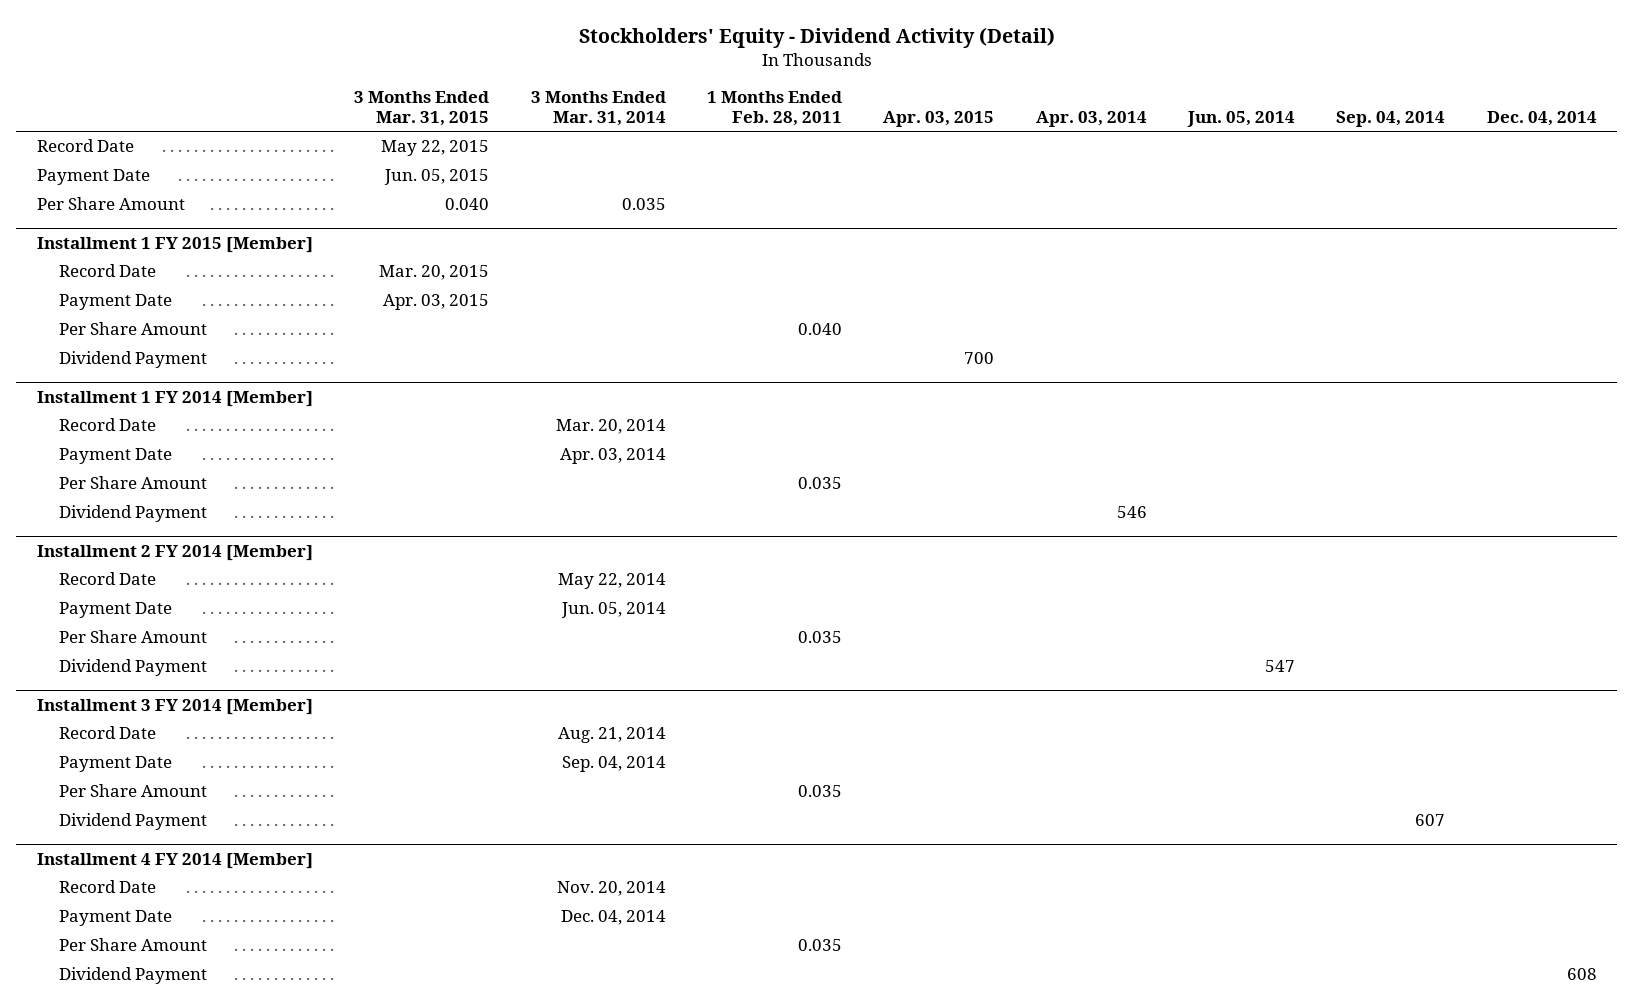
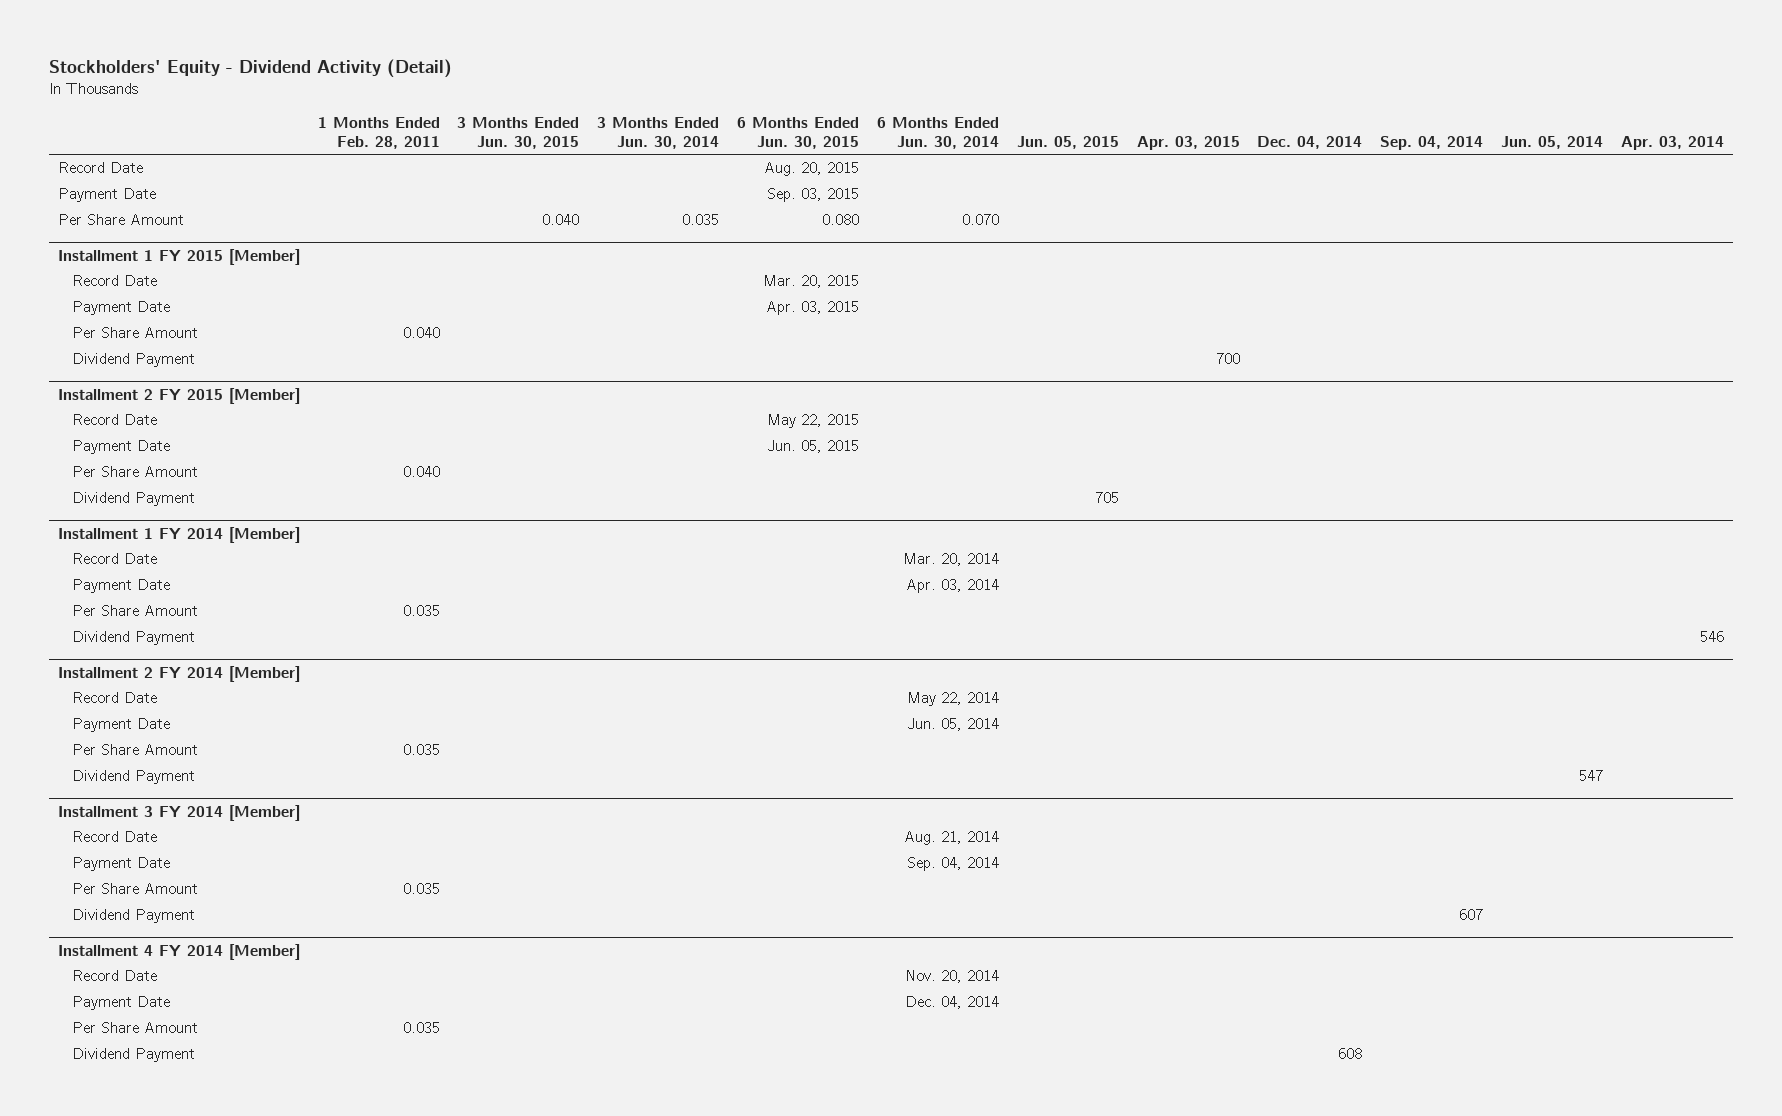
- | 3 Months Ended Mar. 31, 2015 | 3 Months Ended Mar. 31, 2014 | 1 Months Ended Feb. 28, 2011 | Apr. 03, 2015 | Apr. 03, 2014 | Jun. 05, 2014 | Sep. 04, 2014 | Dec. 04, 2014
+ | 1 Months Ended Feb. 28, 2011 | 3 Months Ended Jun. 30, 2015 | 3 Months Ended Jun. 30, 2014 | 6 Months Ended Jun. 30, 2015 | 6 Months Ended Jun. 30, 2014 | Jun. 05, 2015 | Apr. 03, 2015 | Dec. 04, 2014 | Sep. 04, 2014 | Jun. 05, 2014 | Apr. 03, 2014
+ Installment 2 FY 2015 [Member]
+ Record Date | | | | May 22, 2015 | | | | | | |
+ Payment Date | | | | Jun. 05, 2015 | | | | | | |
+ Per Share Amount | 0.040 | | | | | | | | | |
+ Dividend Payment | | | | | | 705 | | | | |

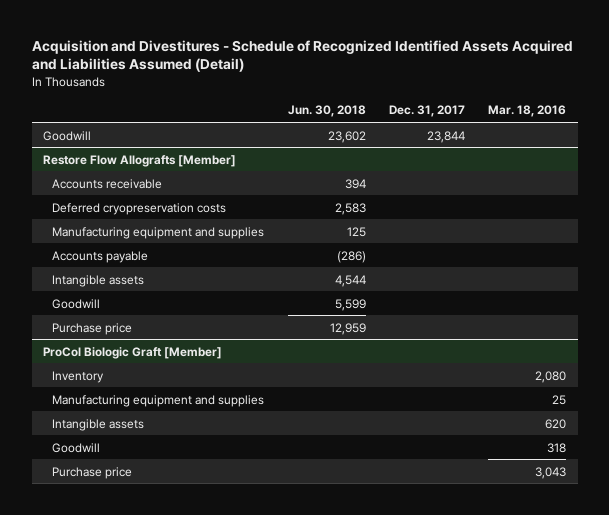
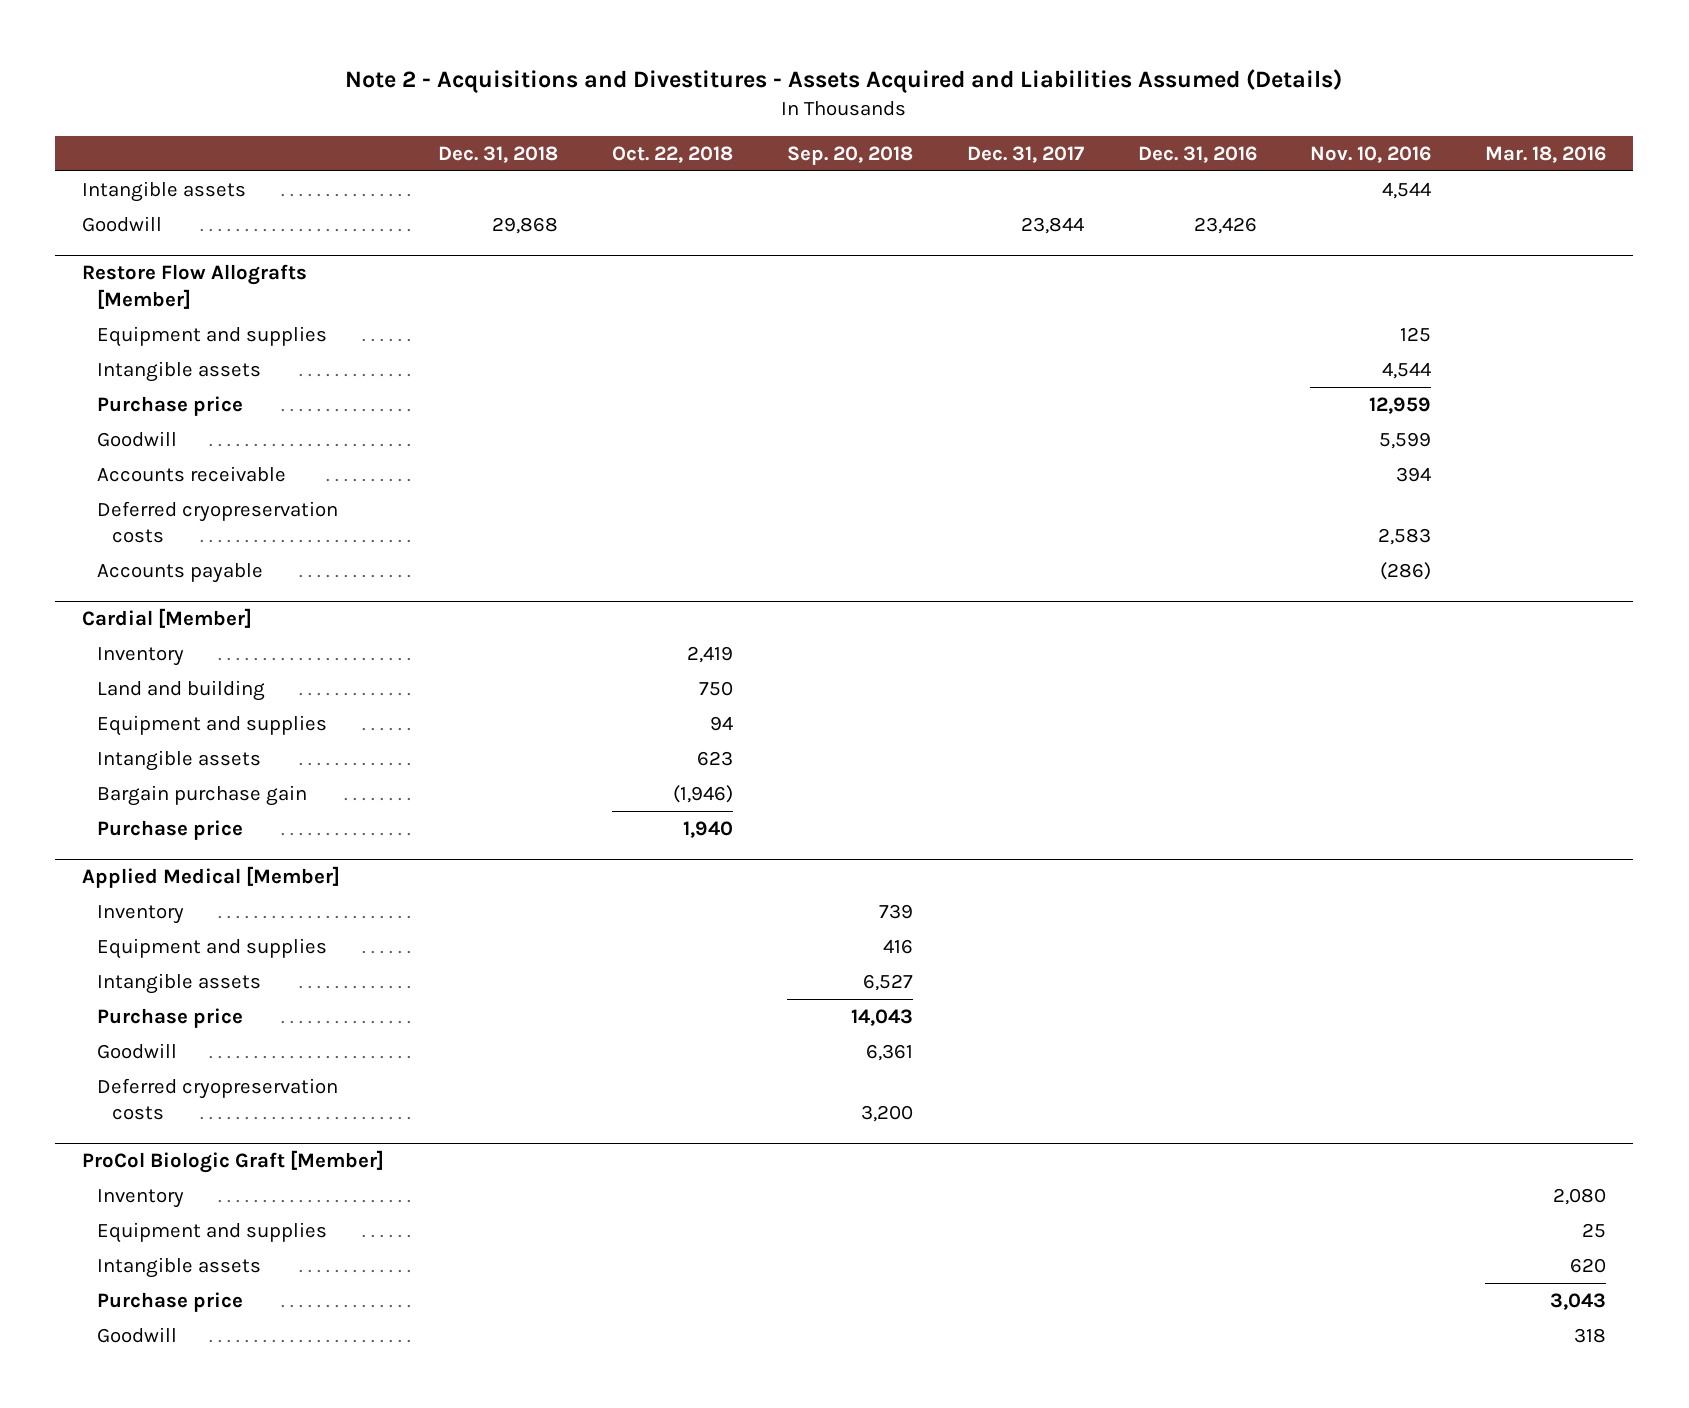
- Acquisition and Divestitures - Schedule of Recognized Identified Assets Acquired and Liabilities Assumed (Detail)
+ Note 2 - Acquisitions and Divestitures - Assets Acquired and Liabilities Assumed (Details)
- | Jun. 30, 2018 | Dec. 31, 2017 | Mar. 18, 2016
+ | Dec. 31, 2018 | Oct. 22, 2018 | Sep. 20, 2018 | Dec. 31, 2017 | Dec. 31, 2016 | Nov. 10, 2016 | Mar. 18, 2016
+ Intangible assets | | | | | | 4,544 |
@ Restore Flow Allografts [Member]
+ Equipment and supplies | | | | | | 125 |
moved up: Intangible assets | | | | | | 4,544 |
moved up: Purchase price | | | | | | 12,959 |
moved up: Goodwill | | | | | | 5,599 |
- Manufacturing equipment and supplies | 125 | |
+ Cardial [Member]
+ Inventory | | 2,419 | | | | |
+ Land and building | | 750 | | | | |
+ Equipment and supplies | | 94 | | | | |
+ Intangible assets | | 623 | | | | |
+ Bargain purchase gain | | (1,946) | | | | |
+ Purchase price | | 1,940 | | | | |
+ Applied Medical [Member]
+ Inventory | | | 739 | | | |
+ Equipment and supplies | | | 416 | | | |
+ Intangible assets | | | 6,527 | | | |
+ Purchase price | | | 14,043 | | | |
+ Goodwill | | | 6,361 | | | |
+ Deferred cryopreservation costs | | | 3,200 | | | |
@ ProCol Biologic Graft [Member]
- Manufacturing equipment and supplies | | | 25
+ Equipment and supplies | | | | | | | 25
moved down: Goodwill | | | | | | | 318

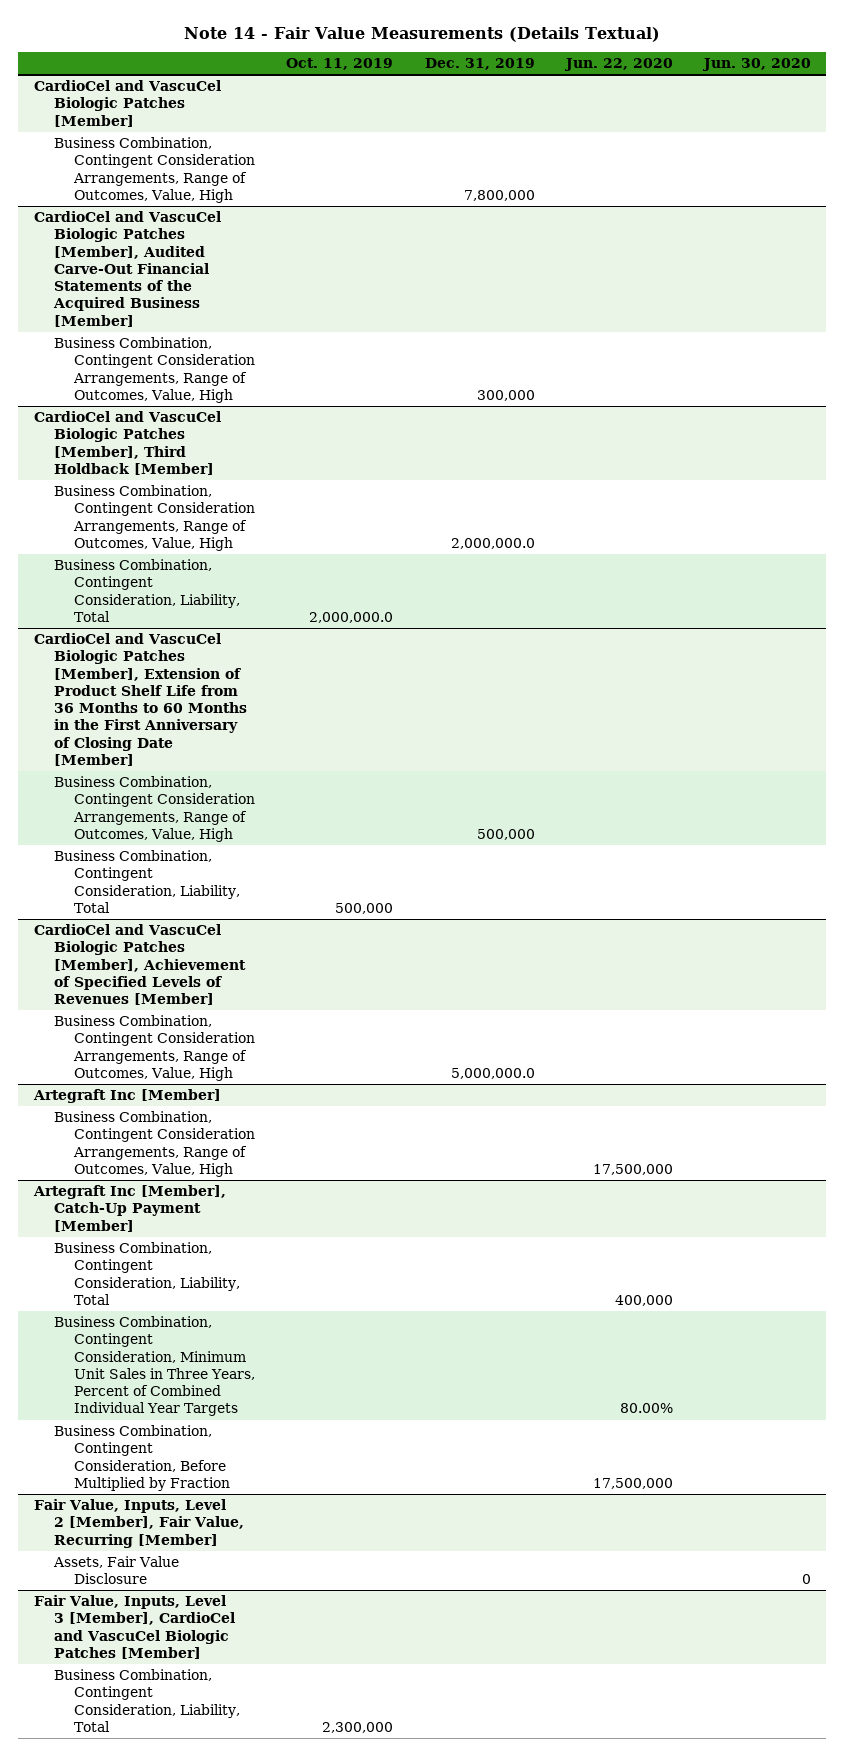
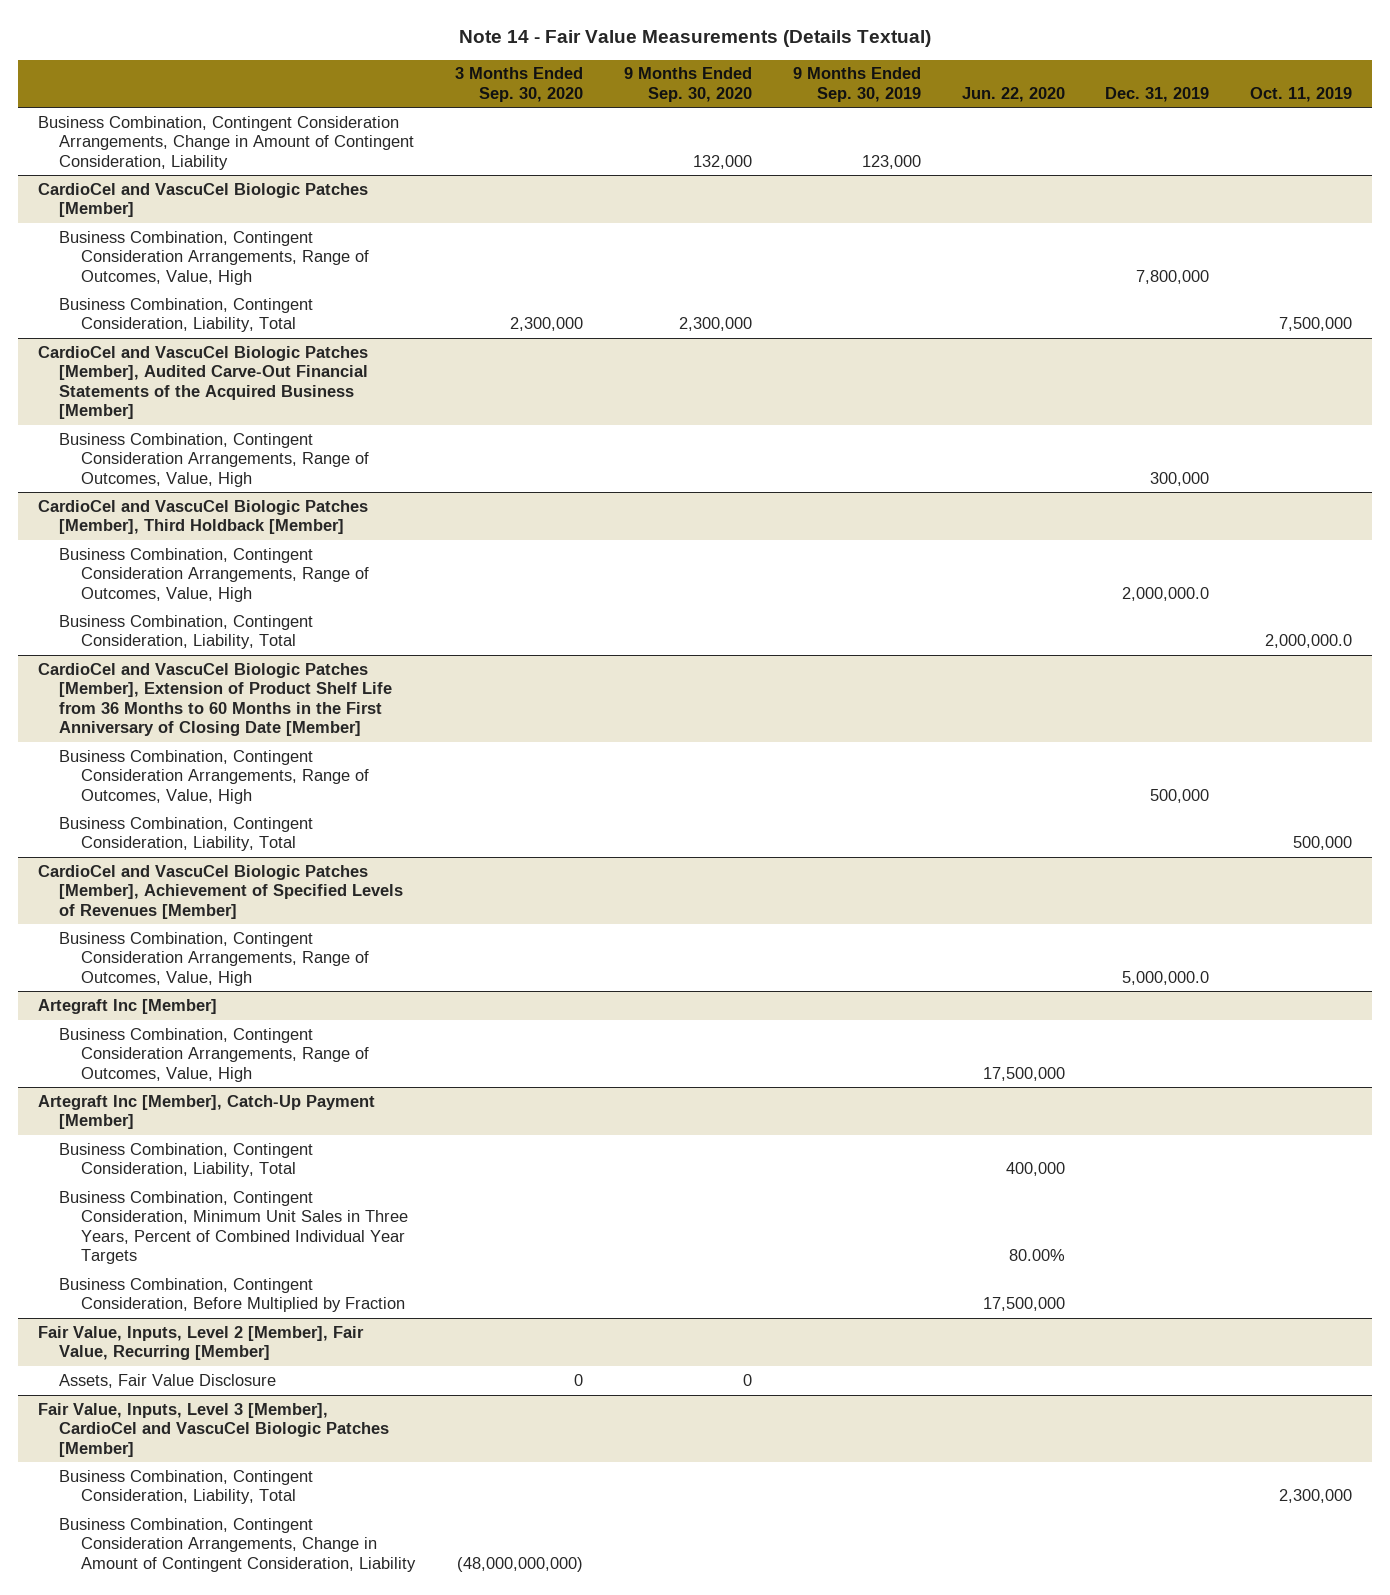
- | Oct. 11, 2019 | Dec. 31, 2019 | Jun. 22, 2020 | Jun. 30, 2020
+ | 3 Months Ended Sep. 30, 2020 | 9 Months Ended Sep. 30, 2020 | 9 Months Ended Sep. 30, 2019 | Jun. 22, 2020 | Dec. 31, 2019 | Oct. 11, 2019
+ Business Combination, Contingent Consideration Arrangements, Change in Amount of Contingent Consideration, Liability | | 132,000 | 123,000 | | |
@ CardioCel and VascuCel Biologic Patches [Member]
+ Business Combination, Contingent Consideration, Liability, Total | 2,300,000 | 2,300,000 | | | | 7,500,000
@ Fair Value, Inputs, Level 3 [Member], CardioCel and VascuCel Biologic Patches [Member]
+ Business Combination, Contingent Consideration Arrangements, Change in Amount of Contingent Consideration, Liability | (48,000,000,000) | | | | |

